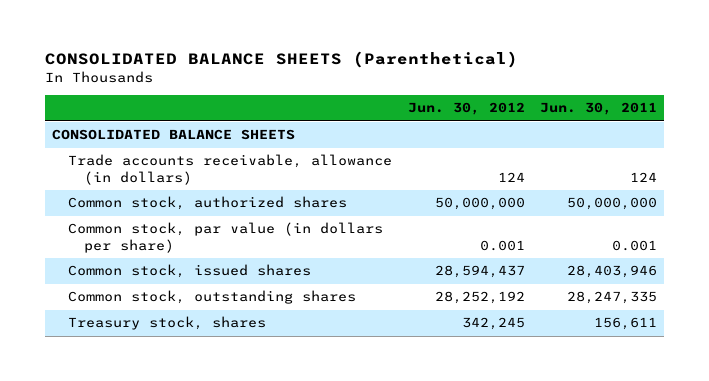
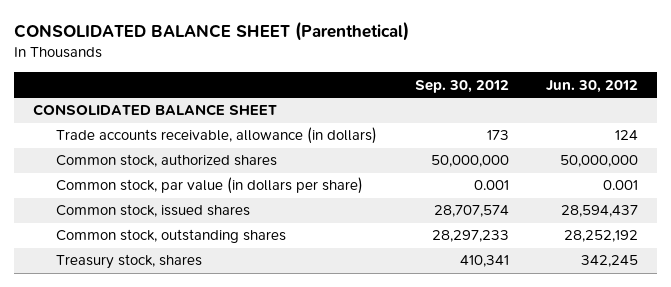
- CONSOLIDATED BALANCE SHEETS (Parenthetical)
+ CONSOLIDATED BALANCE SHEET (Parenthetical)
- | Jun. 30, 2012 | Jun. 30, 2011
+ | Sep. 30, 2012 | Jun. 30, 2012
- CONSOLIDATED BALANCE SHEETS
+ CONSOLIDATED BALANCE SHEET

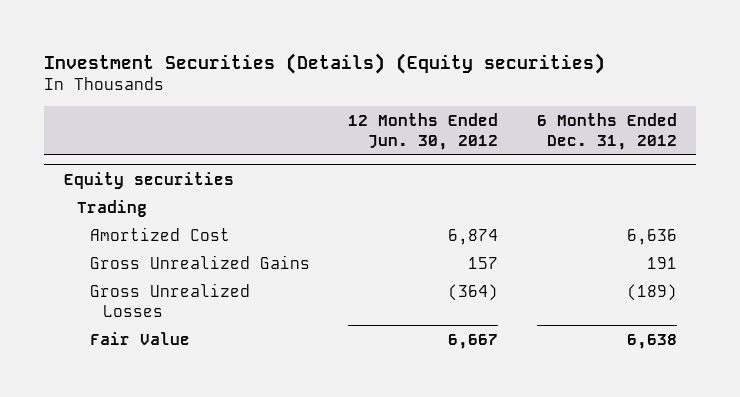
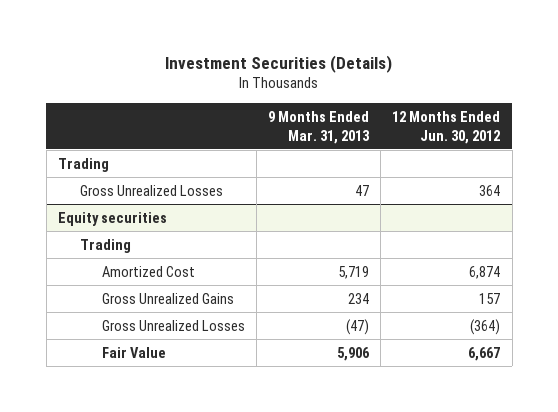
- Investment Securities (Details) (Equity securities)
+ Investment Securities (Details)
- | 12 Months Ended Jun. 30, 2012 | 6 Months Ended Dec. 31, 2012
+ | 9 Months Ended Mar. 31, 2013 | 12 Months Ended Jun. 30, 2012
+ Trading
+ Gross Unrealized Losses | 47 | 364

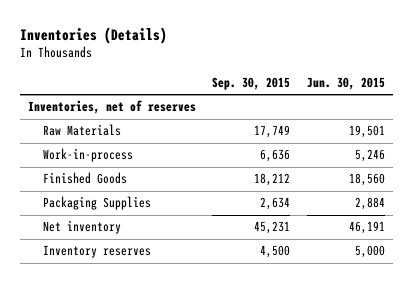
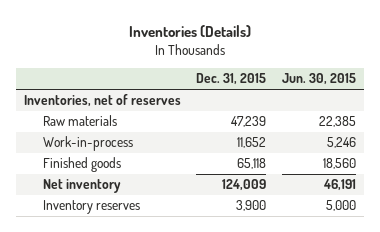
- | Sep. 30, 2015 | Jun. 30, 2015
+ | Dec. 31, 2015 | Jun. 30, 2015
- Raw Materials | 17,749 | 19,501
+ Raw materials | 47,239 | 22,385
- Finished Goods | 18,212 | 18,560
- Packaging Supplies | 2,634 | 2,884
+ Finished goods | 65,118 | 18,560

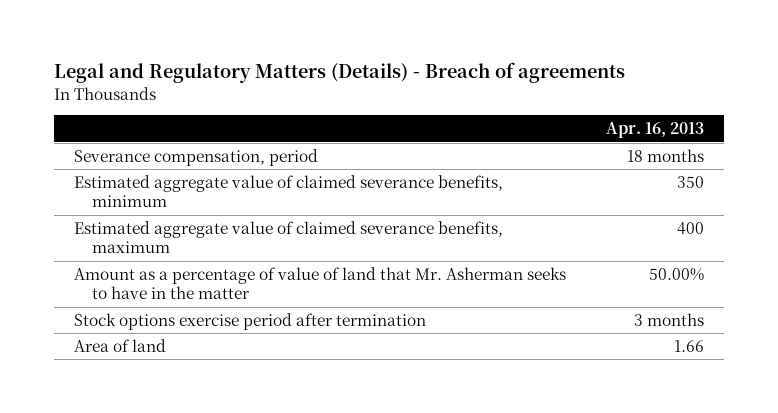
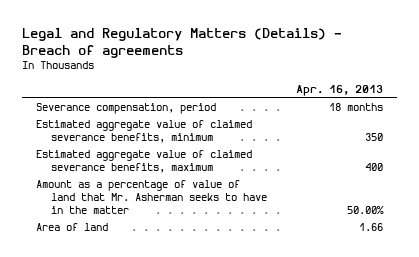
- Stock options exercise period after termination | 3 months

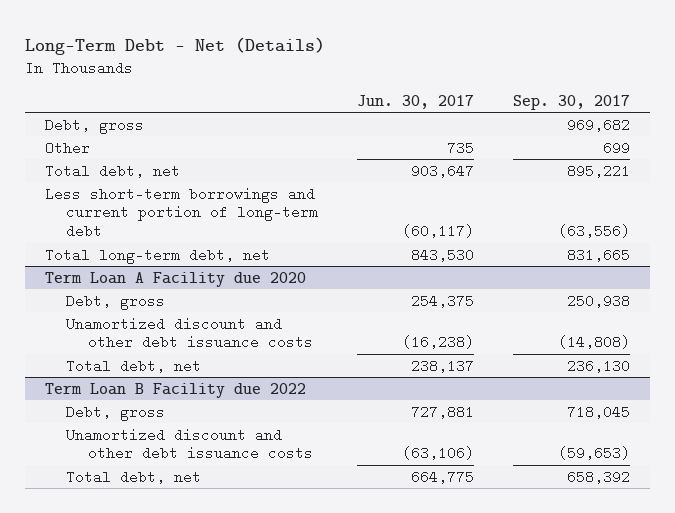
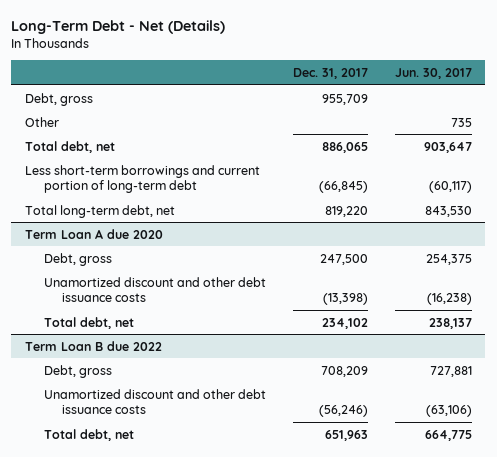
- | Jun. 30, 2017 | Sep. 30, 2017
+ | Dec. 31, 2017 | Jun. 30, 2017
- Term Loan A Facility due 2020
+ Term Loan A due 2020
- Term Loan B Facility due 2022
+ Term Loan B due 2022

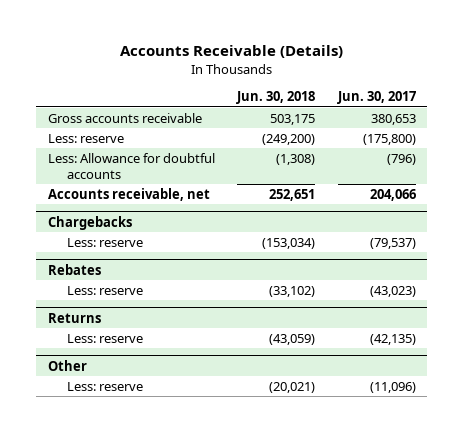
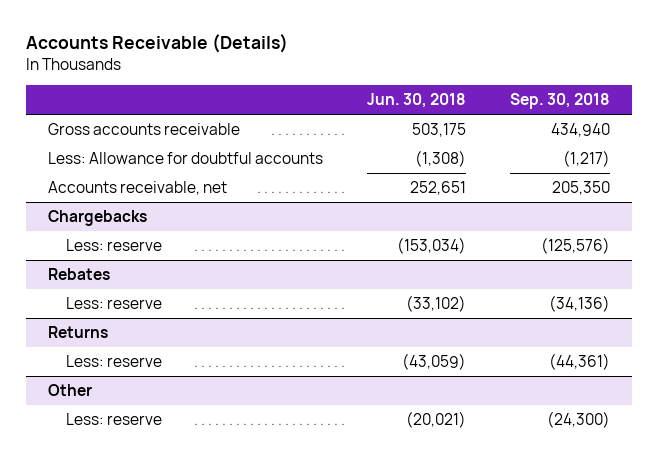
- | Jun. 30, 2018 | Jun. 30, 2017
+ | Jun. 30, 2018 | Sep. 30, 2018
- Less: reserve | (249,200) | (175,800)

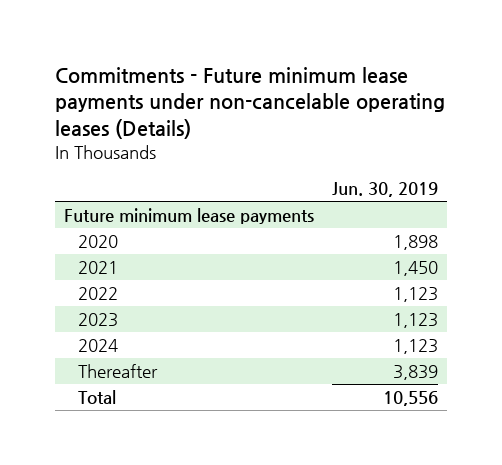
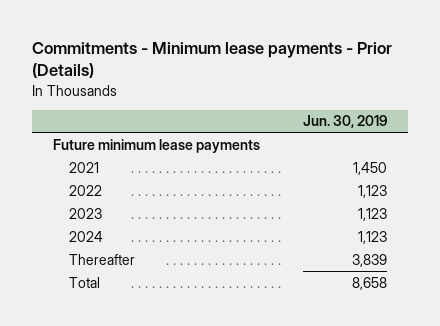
- Commitments - Future minimum lease payments under non-cancelable operating leases (Details)
+ Commitments - Minimum lease payments - Prior (Details)
- 2020 | 1,898
- Total | 10,556
+ Total | 8,658

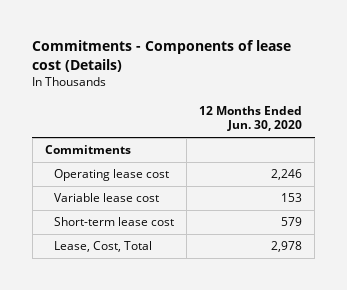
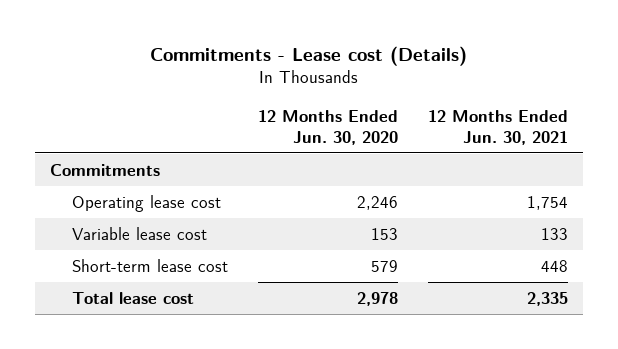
- Commitments - Components of lease cost (Details)
+ Commitments - Lease cost (Details)
- | 12 Months Ended Jun. 30, 2020
+ | 12 Months Ended Jun. 30, 2020 | 12 Months Ended Jun. 30, 2021
- Lease, Cost, Total | 2,978
+ Total lease cost | 2,978 | 2,335

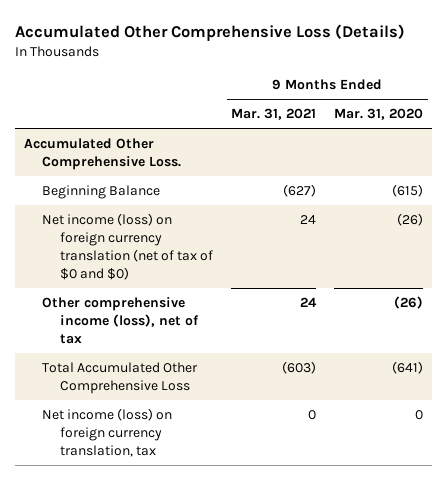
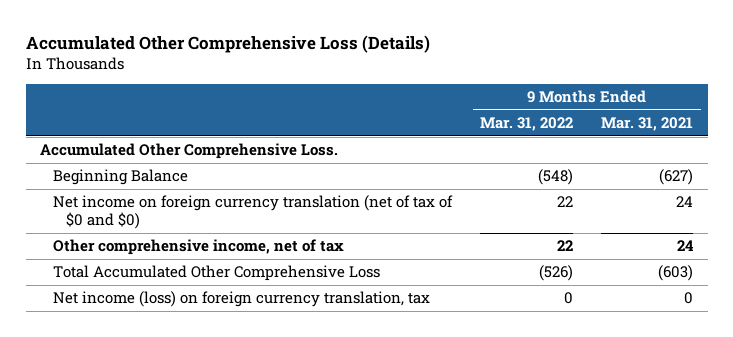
- | 9 Months Ended Mar. 31, 2021 | 9 Months Ended Mar. 31, 2020
+ | 9 Months Ended Mar. 31, 2022 | 9 Months Ended Mar. 31, 2021
- Net income (loss) on foreign currency translation (net of tax of $0 and $0) | 24 | (26)
- Other comprehensive income (loss), net of tax | 24 | (26)
+ Net income on foreign currency translation (net of tax of $0 and $0) | 22 | 24
+ Other comprehensive income, net of tax | 22 | 24

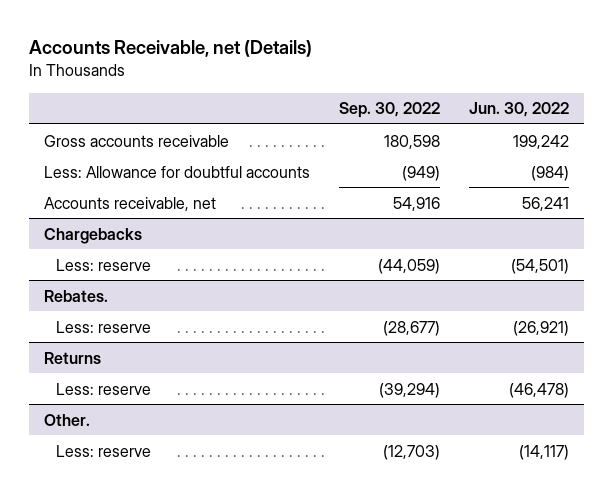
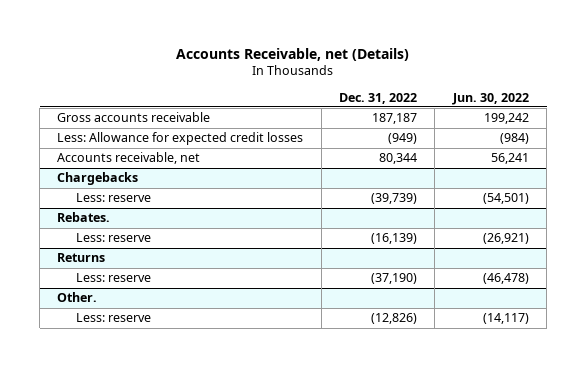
- | Sep. 30, 2022 | Jun. 30, 2022
+ | Dec. 31, 2022 | Jun. 30, 2022
- Less: Allowance for doubtful accounts | (949) | (984)
+ Less: Allowance for expected credit losses | (949) | (984)

